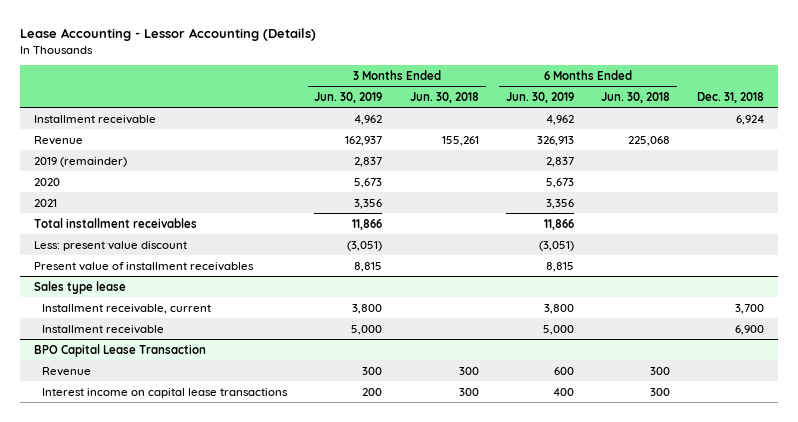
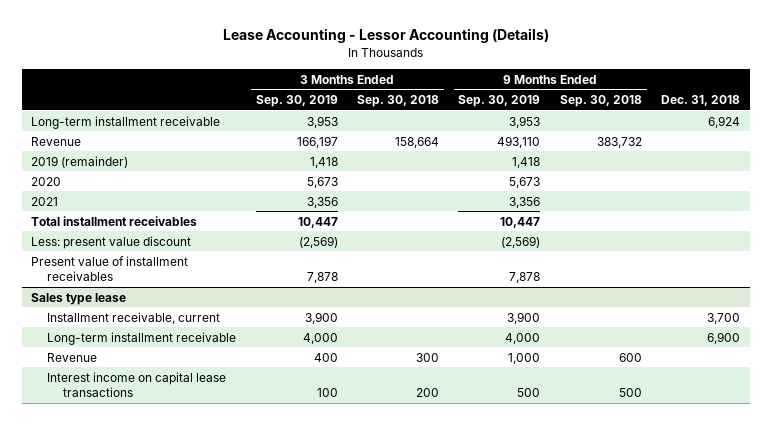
- | 3 Months Ended Jun. 30, 2019 | 3 Months Ended Jun. 30, 2018 | 6 Months Ended Jun. 30, 2019 | 6 Months Ended Jun. 30, 2018 | Dec. 31, 2018
+ | 3 Months Ended Sep. 30, 2019 | 3 Months Ended Sep. 30, 2018 | 9 Months Ended Sep. 30, 2019 | 9 Months Ended Sep. 30, 2018 | Dec. 31, 2018
- Installment receivable | 4,962 | | 4,962 | | 6,924
+ Long-term installment receivable | 3,953 | | 3,953 | | 6,924
@ Sales type lease
- Installment receivable | 5,000 | | 5,000 | | 6,900
- BPO Capital Lease Transaction
- Revenue | 300 | 300 | 600 | 300 |
- Interest income on capital lease transactions | 200 | 300 | 400 | 300 |
@ Sales type lease
+ Long-term installment receivable | 4,000 | | 4,000 | | 6,900
+ Revenue | 400 | 300 | 1,000 | 600 |
+ Interest income on capital lease transactions | 100 | 200 | 500 | 500 |

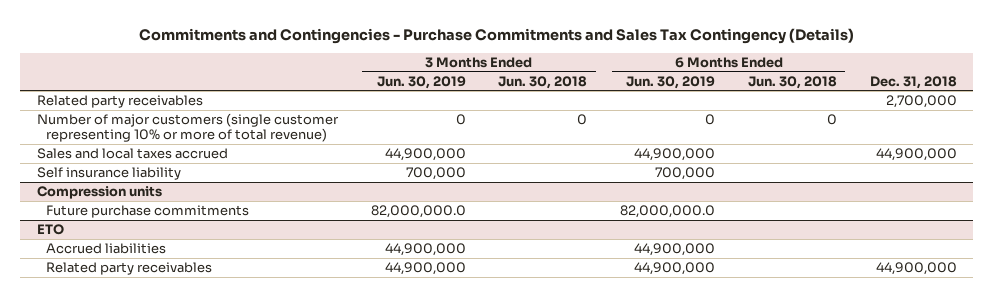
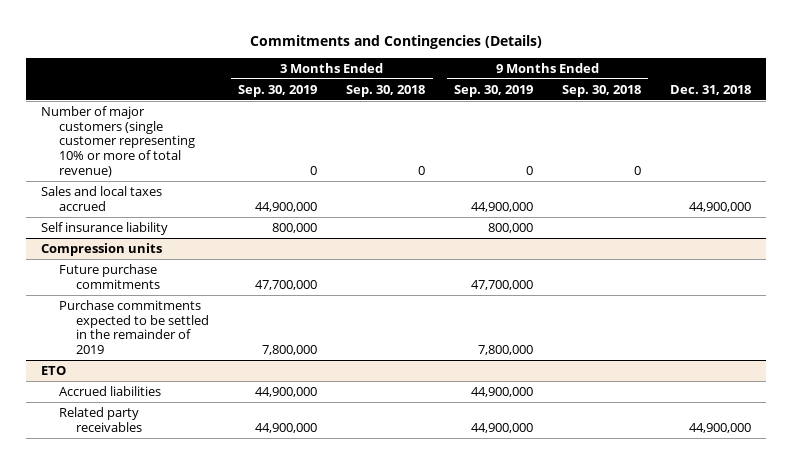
- Commitments and Contingencies - Purchase Commitments and Sales Tax Contingency (Details)
+ Commitments and Contingencies (Details)
- | 3 Months Ended Jun. 30, 2019 | 3 Months Ended Jun. 30, 2018 | 6 Months Ended Jun. 30, 2019 | 6 Months Ended Jun. 30, 2018 | Dec. 31, 2018
+ | 3 Months Ended Sep. 30, 2019 | 3 Months Ended Sep. 30, 2018 | 9 Months Ended Sep. 30, 2019 | 9 Months Ended Sep. 30, 2018 | Dec. 31, 2018
- Related party receivables | | | | | 2,700,000
@ Compression units
+ Purchase commitments expected to be settled in the remainder of 2019 | 7,800,000 | | 7,800,000 | |

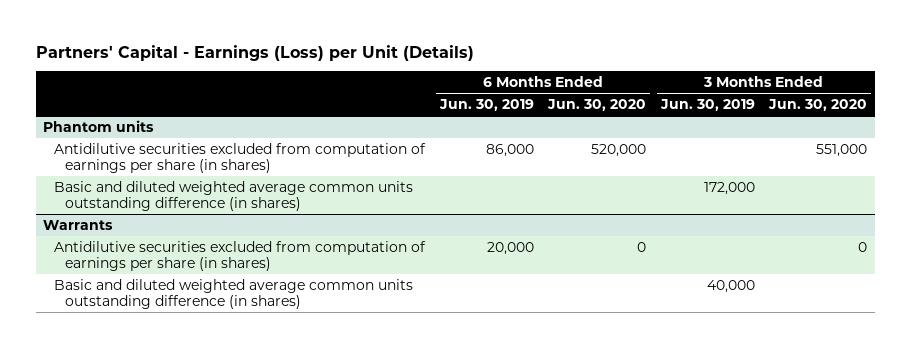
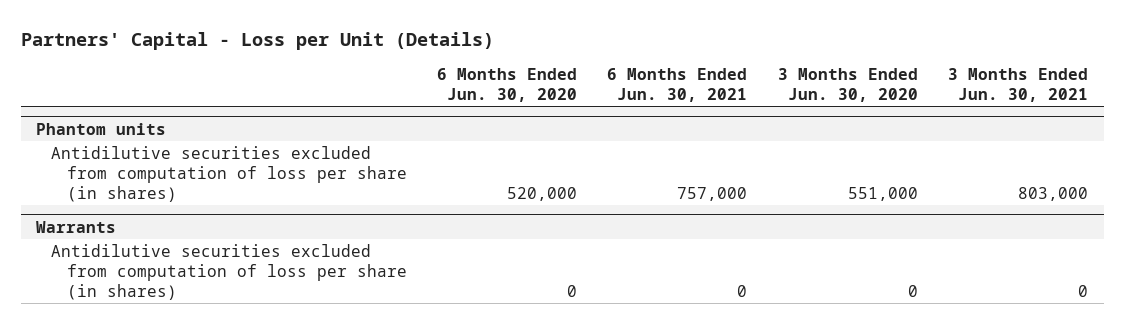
- Partners' Capital - Earnings (Loss) per Unit (Details)
+ Partners' Capital - Loss per Unit (Details)
- | 6 Months Ended Jun. 30, 2019 | 6 Months Ended Jun. 30, 2020 | 3 Months Ended Jun. 30, 2019 | 3 Months Ended Jun. 30, 2020
+ | 6 Months Ended Jun. 30, 2020 | 6 Months Ended Jun. 30, 2021 | 3 Months Ended Jun. 30, 2020 | 3 Months Ended Jun. 30, 2021
@ Phantom units
- Antidilutive securities excluded from computation of earnings per share (in shares) | 86,000 | 520,000 | | 551,000
- Basic and diluted weighted average common units outstanding difference (in shares) | | | 172,000 |
+ Antidilutive securities excluded from computation of loss per share (in shares) | 520,000 | 757,000 | 551,000 | 803,000
@ Warrants
- Antidilutive securities excluded from computation of earnings per share (in shares) | 20,000 | 0 | | 0
- Basic and diluted weighted average common units outstanding difference (in shares) | | | 40,000 |
+ Antidilutive securities excluded from computation of loss per share (in shares) | 0 | 0 | 0 | 0

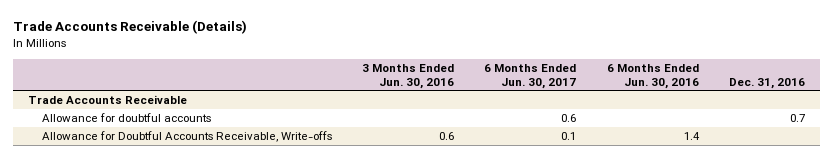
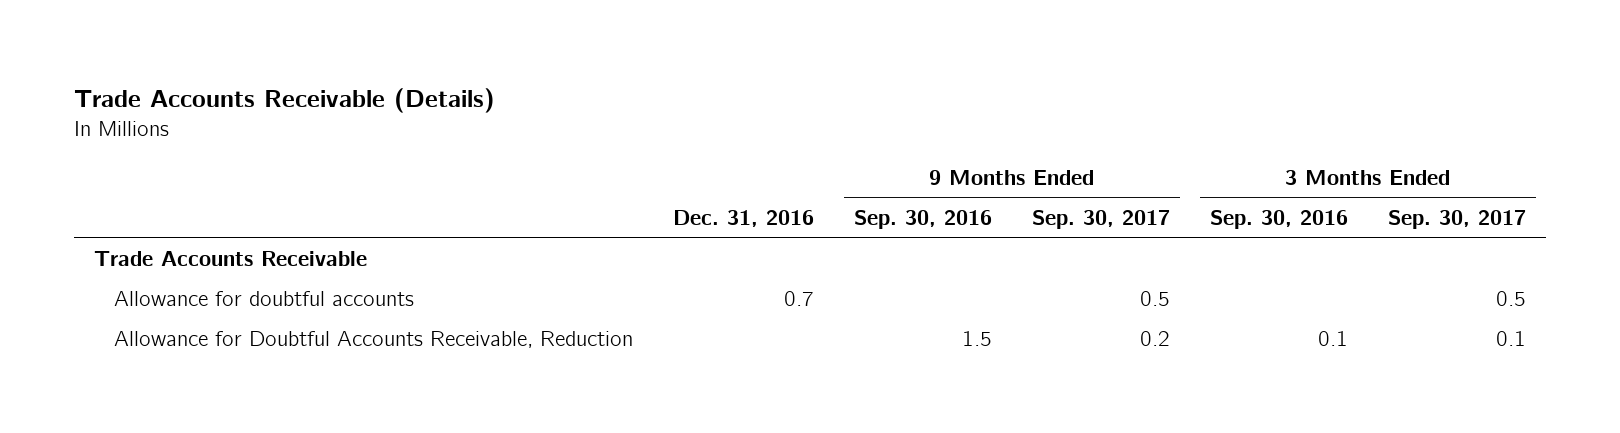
- | 3 Months Ended Jun. 30, 2016 | 6 Months Ended Jun. 30, 2017 | 6 Months Ended Jun. 30, 2016 | Dec. 31, 2016
+ | Dec. 31, 2016 | 9 Months Ended Sep. 30, 2016 | 9 Months Ended Sep. 30, 2017 | 3 Months Ended Sep. 30, 2016 | 3 Months Ended Sep. 30, 2017
- Allowance for Doubtful Accounts Receivable, Write-offs | 0.6 | 0.1 | 1.4 |
+ Allowance for Doubtful Accounts Receivable, Reduction | | 1.5 | 0.2 | 0.1 | 0.1

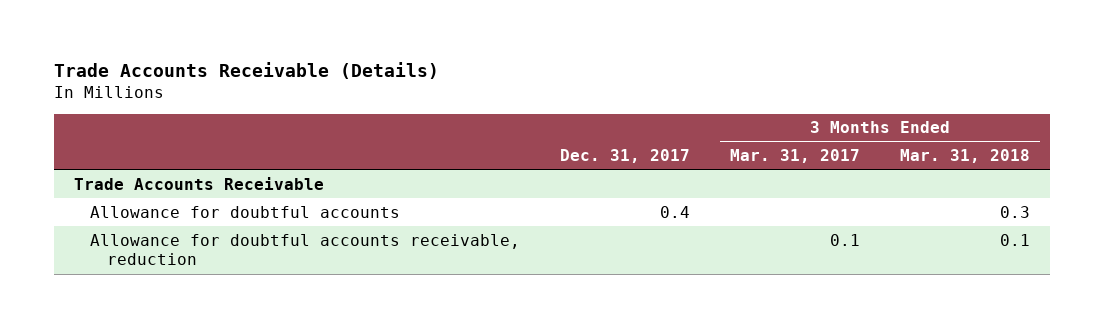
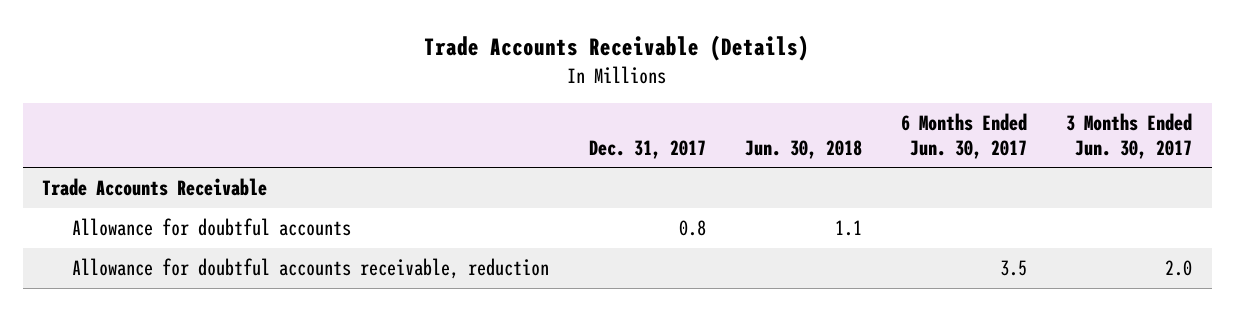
- | Dec. 31, 2017 | 3 Months Ended Mar. 31, 2017 | 3 Months Ended Mar. 31, 2018
+ | Dec. 31, 2017 | Jun. 30, 2018 | 6 Months Ended Jun. 30, 2017 | 3 Months Ended Jun. 30, 2017
- Allowance for doubtful accounts | 0.4 | | 0.3
+ Allowance for doubtful accounts | 0.8 | 1.1 | |

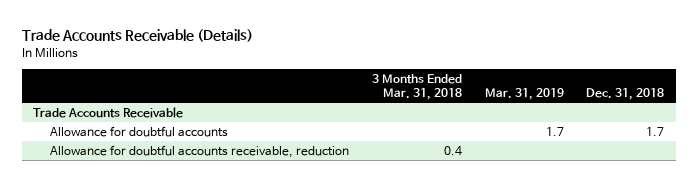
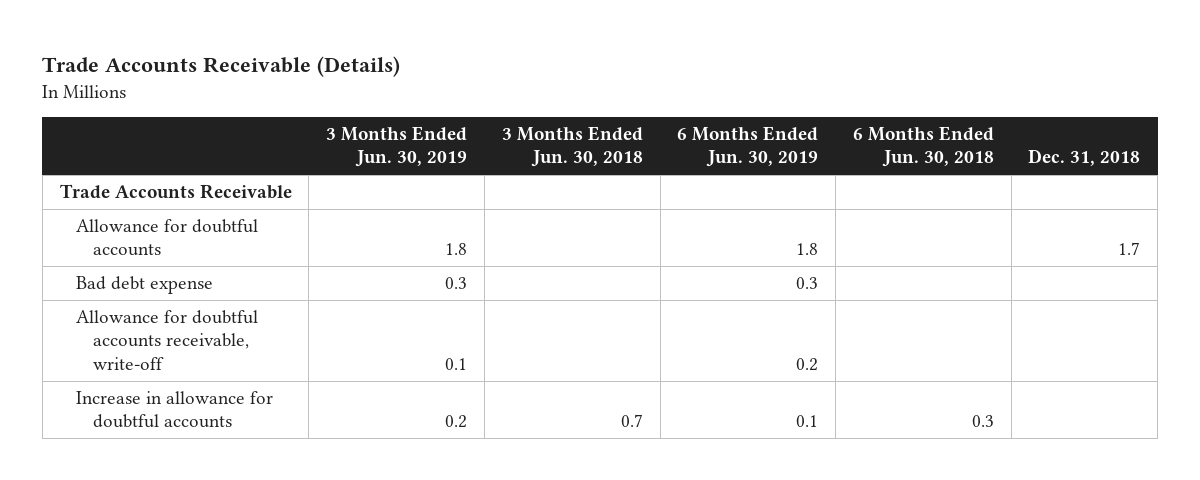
- | 3 Months Ended Mar. 31, 2018 | Mar. 31, 2019 | Dec. 31, 2018
+ | 3 Months Ended Jun. 30, 2019 | 3 Months Ended Jun. 30, 2018 | 6 Months Ended Jun. 30, 2019 | 6 Months Ended Jun. 30, 2018 | Dec. 31, 2018
- Allowance for doubtful accounts receivable, reduction | 0.4 | |
+ Bad debt expense | 0.3 | | 0.3 | |
+ Allowance for doubtful accounts receivable, write-off | 0.1 | | 0.2 | |
+ Increase in allowance for doubtful accounts | 0.2 | 0.7 | 0.1 | 0.3 |

